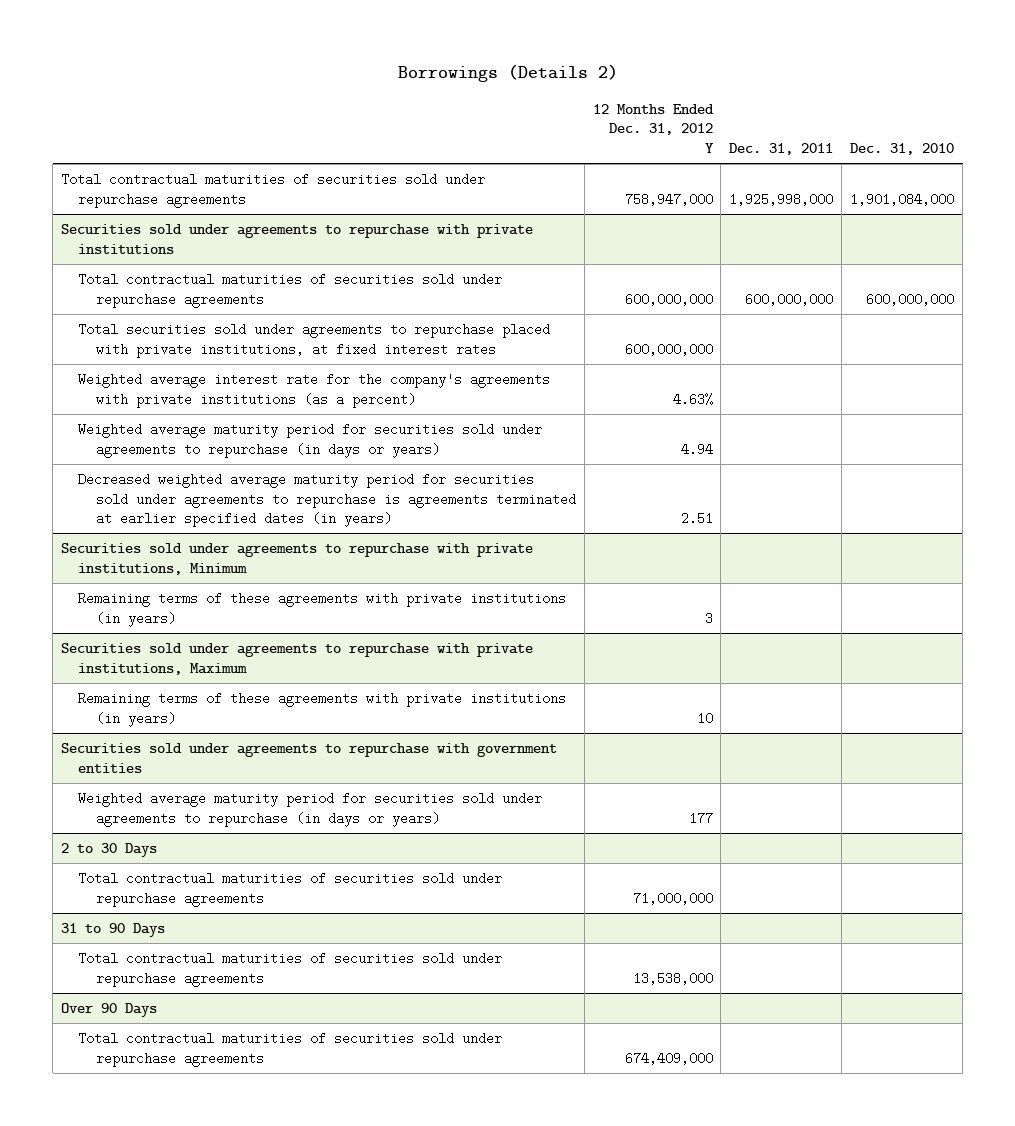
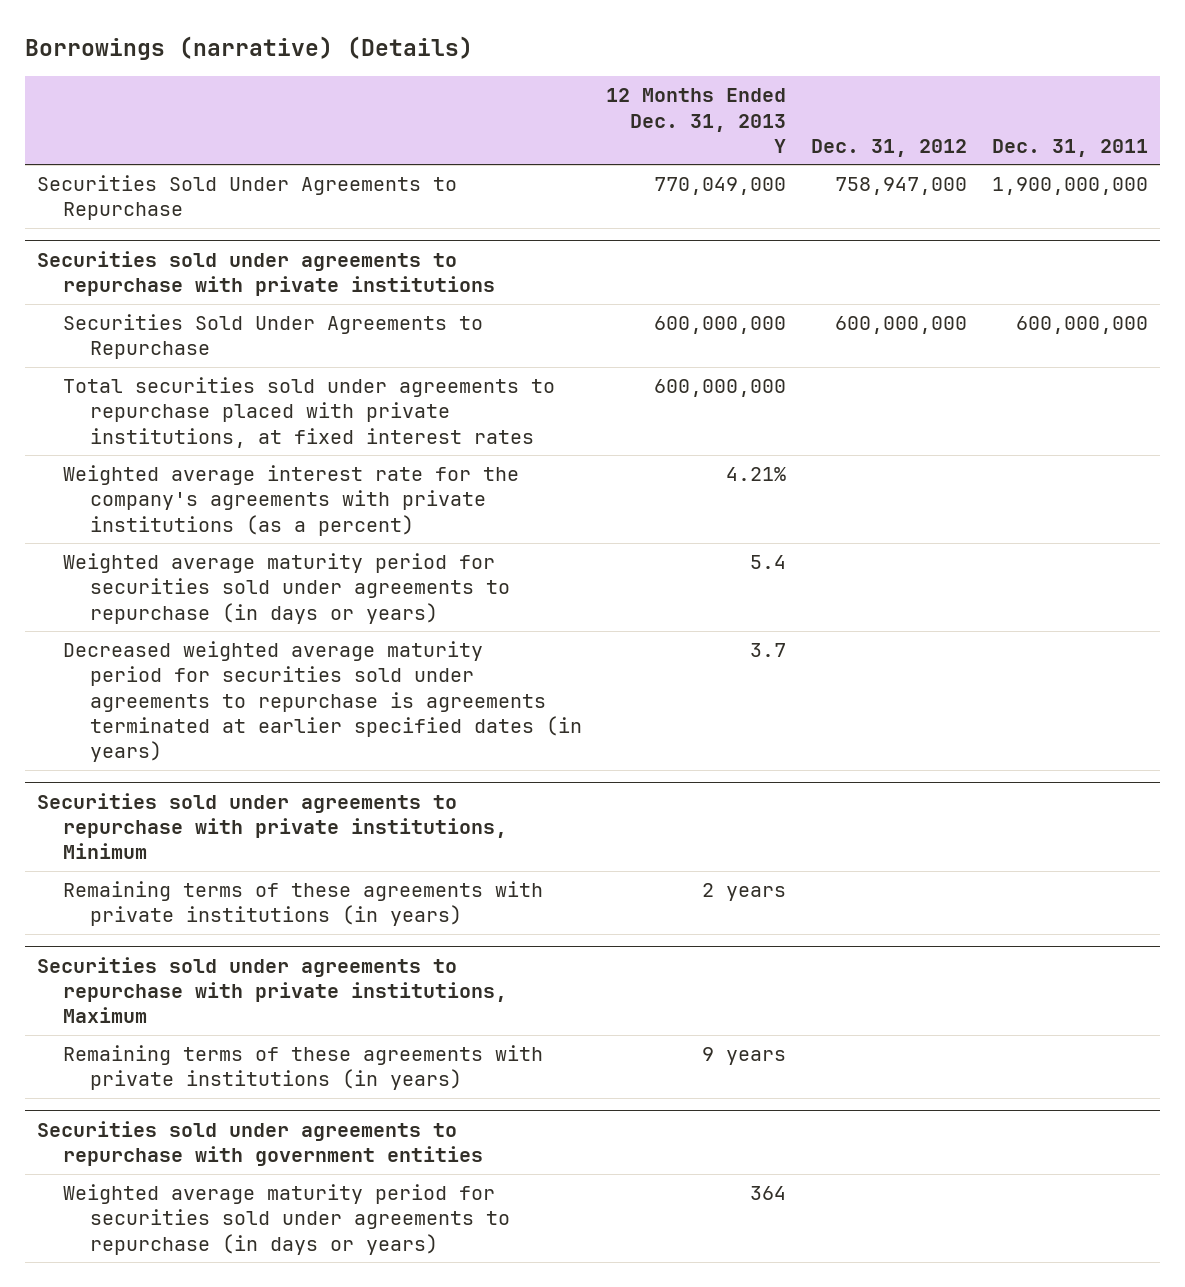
- Borrowings (Details 2)
+ Borrowings (narrative) (Details)
- | 12 Months Ended Dec. 31, 2012 Y | Dec. 31, 2011 | Dec. 31, 2010
+ | 12 Months Ended Dec. 31, 2013 Y | Dec. 31, 2012 | Dec. 31, 2011
- Total contractual maturities of securities sold under repurchase agreements | 758,947,000 | 1,925,998,000 | 1,901,084,000
+ Securities Sold Under Agreements to Repurchase | 770,049,000 | 758,947,000 | 1,900,000,000
@ Securities sold under agreements to repurchase with private institutions
- Total contractual maturities of securities sold under repurchase agreements | 600,000,000 | 600,000,000 | 600,000,000
+ Securities Sold Under Agreements to Repurchase | 600,000,000 | 600,000,000 | 600,000,000
- 2 to 30 Days
- Total contractual maturities of securities sold under repurchase agreements | 71,000,000 | |
- 31 to 90 Days
- Total contractual maturities of securities sold under repurchase agreements | 13,538,000 | |
- Over 90 Days
- Total contractual maturities of securities sold under repurchase agreements | 674,409,000 | |

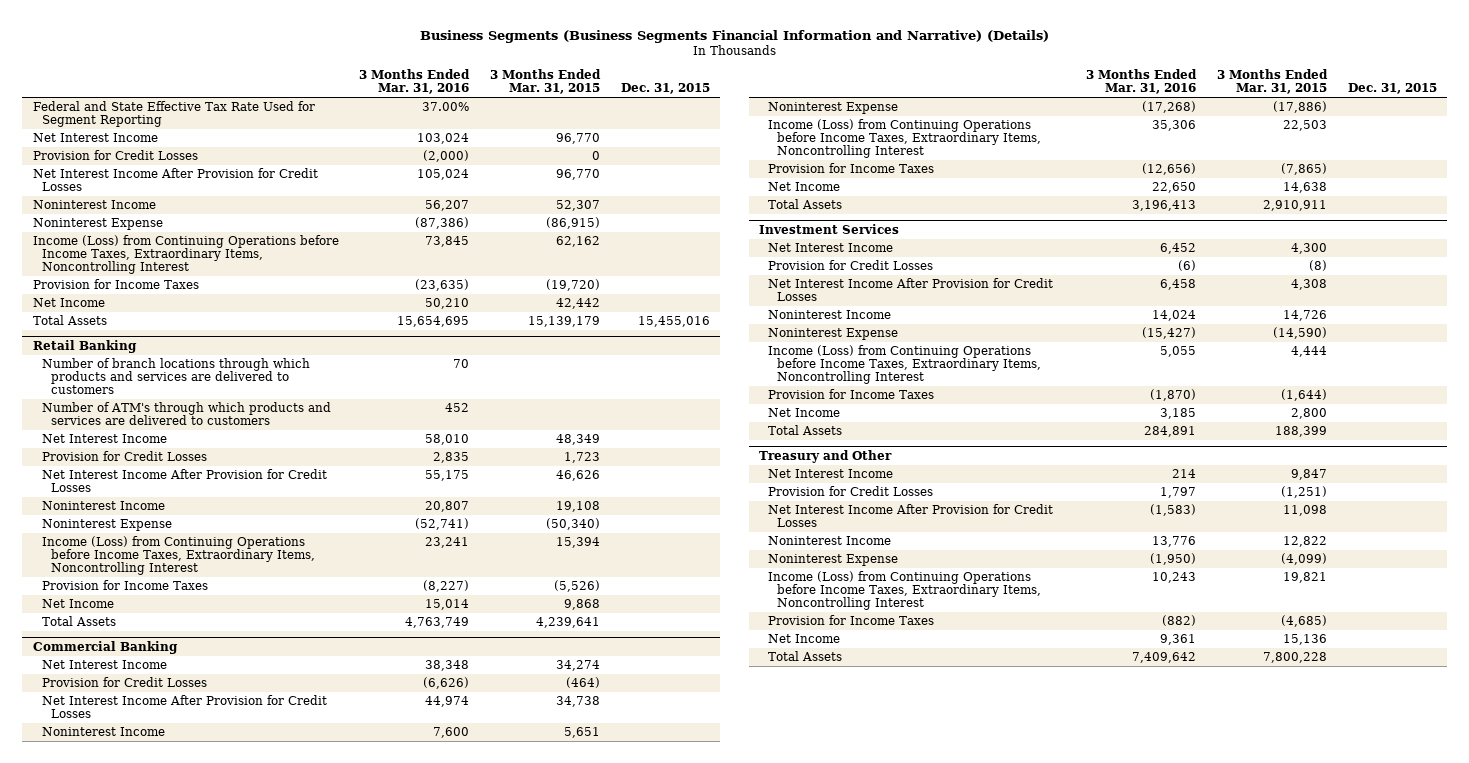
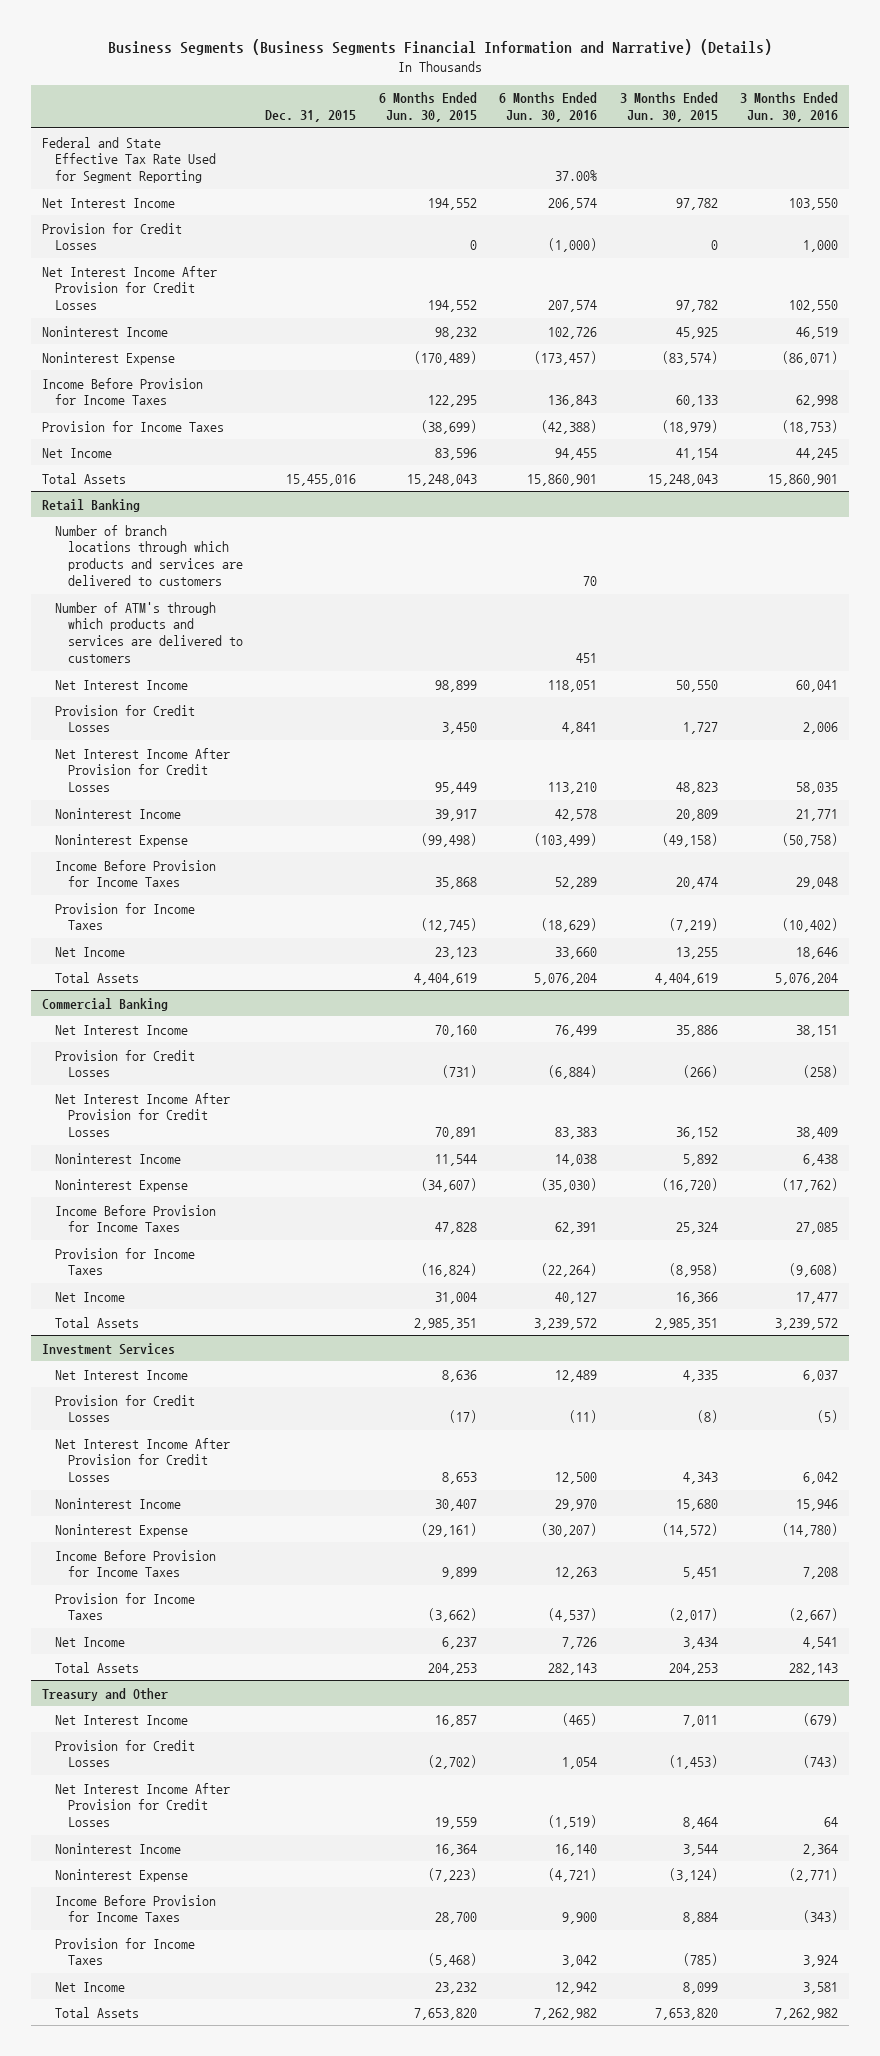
- | 3 Months Ended Mar. 31, 2016 | 3 Months Ended Mar. 31, 2015 | Dec. 31, 2015
+ | Dec. 31, 2015 | 6 Months Ended Jun. 30, 2015 | 6 Months Ended Jun. 30, 2016 | 3 Months Ended Jun. 30, 2015 | 3 Months Ended Jun. 30, 2016
- Income (Loss) from Continuing Operations before Income Taxes, Extraordinary Items, Noncontrolling Interest | 73,845 | 62,162 |
+ Income Before Provision for Income Taxes | | 122,295 | 136,843 | 60,133 | 62,998
@ Retail Banking
- Income (Loss) from Continuing Operations before Income Taxes, Extraordinary Items, Noncontrolling Interest | 23,241 | 15,394 |
+ Income Before Provision for Income Taxes | | 35,868 | 52,289 | 20,474 | 29,048
@ Commercial Banking
- Income (Loss) from Continuing Operations before Income Taxes, Extraordinary Items, Noncontrolling Interest | 35,306 | 22,503 |
+ Income Before Provision for Income Taxes | | 47,828 | 62,391 | 25,324 | 27,085
@ Investment Services
- Income (Loss) from Continuing Operations before Income Taxes, Extraordinary Items, Noncontrolling Interest | 5,055 | 4,444 |
+ Income Before Provision for Income Taxes | | 9,899 | 12,263 | 5,451 | 7,208
@ Treasury and Other
- Income (Loss) from Continuing Operations before Income Taxes, Extraordinary Items, Noncontrolling Interest | 10,243 | 19,821 |
+ Income Before Provision for Income Taxes | | 28,700 | 9,900 | 8,884 | (343)

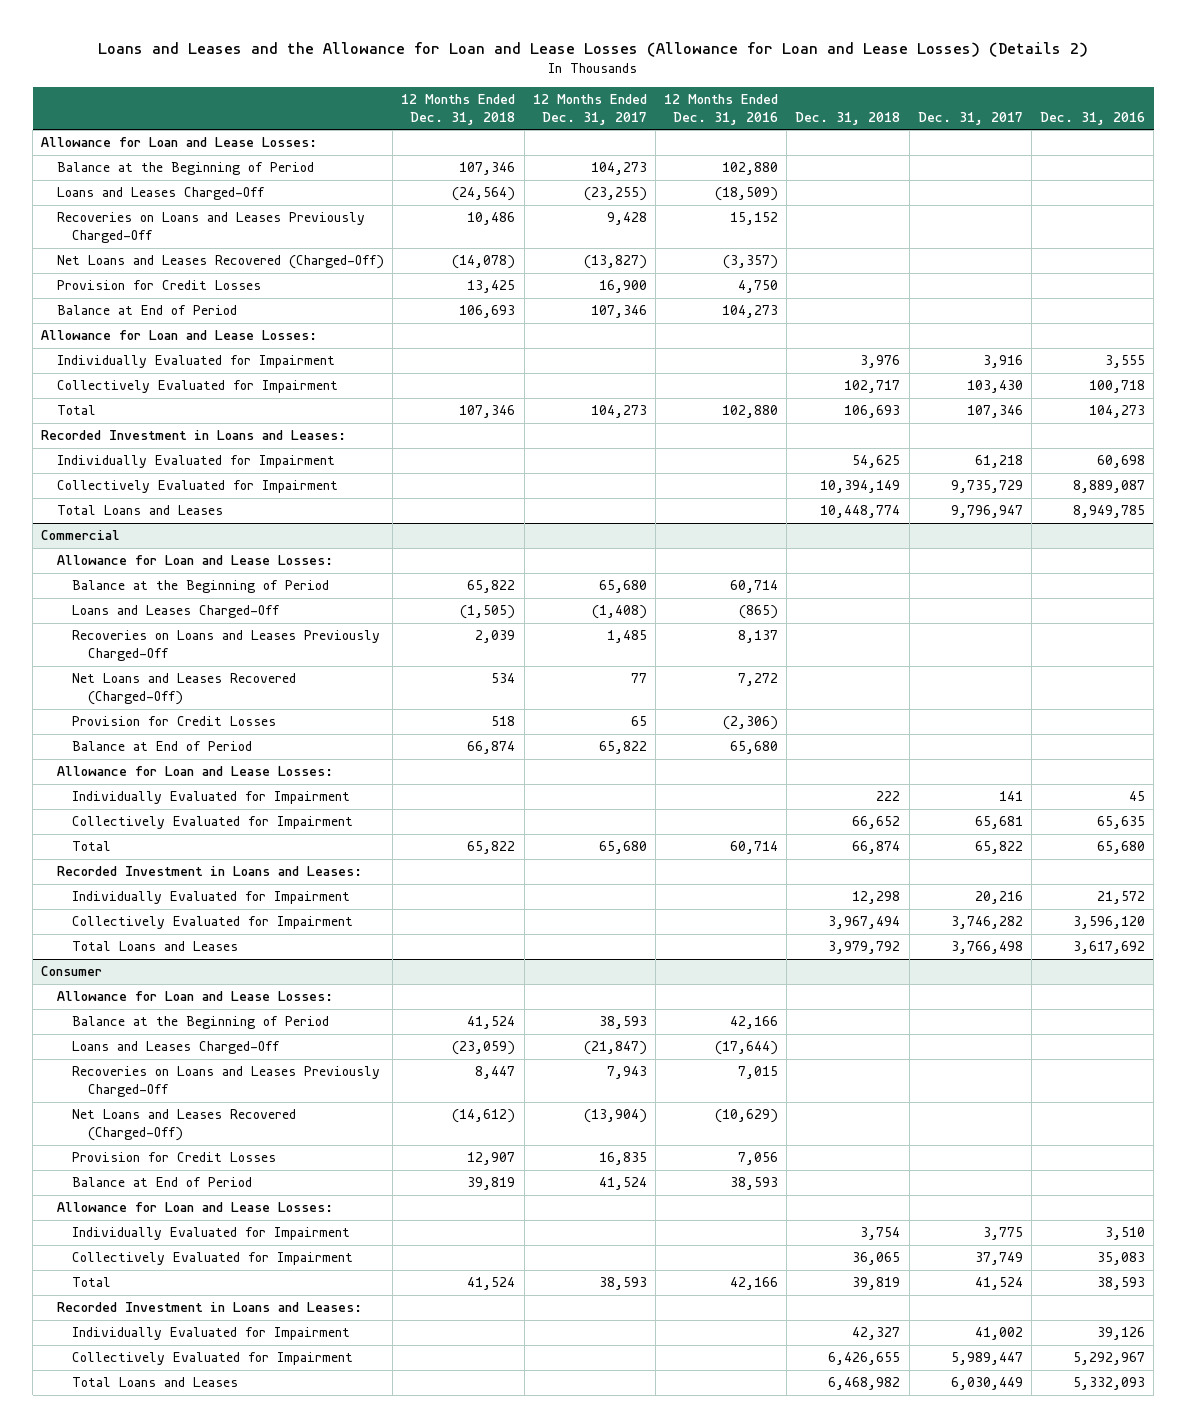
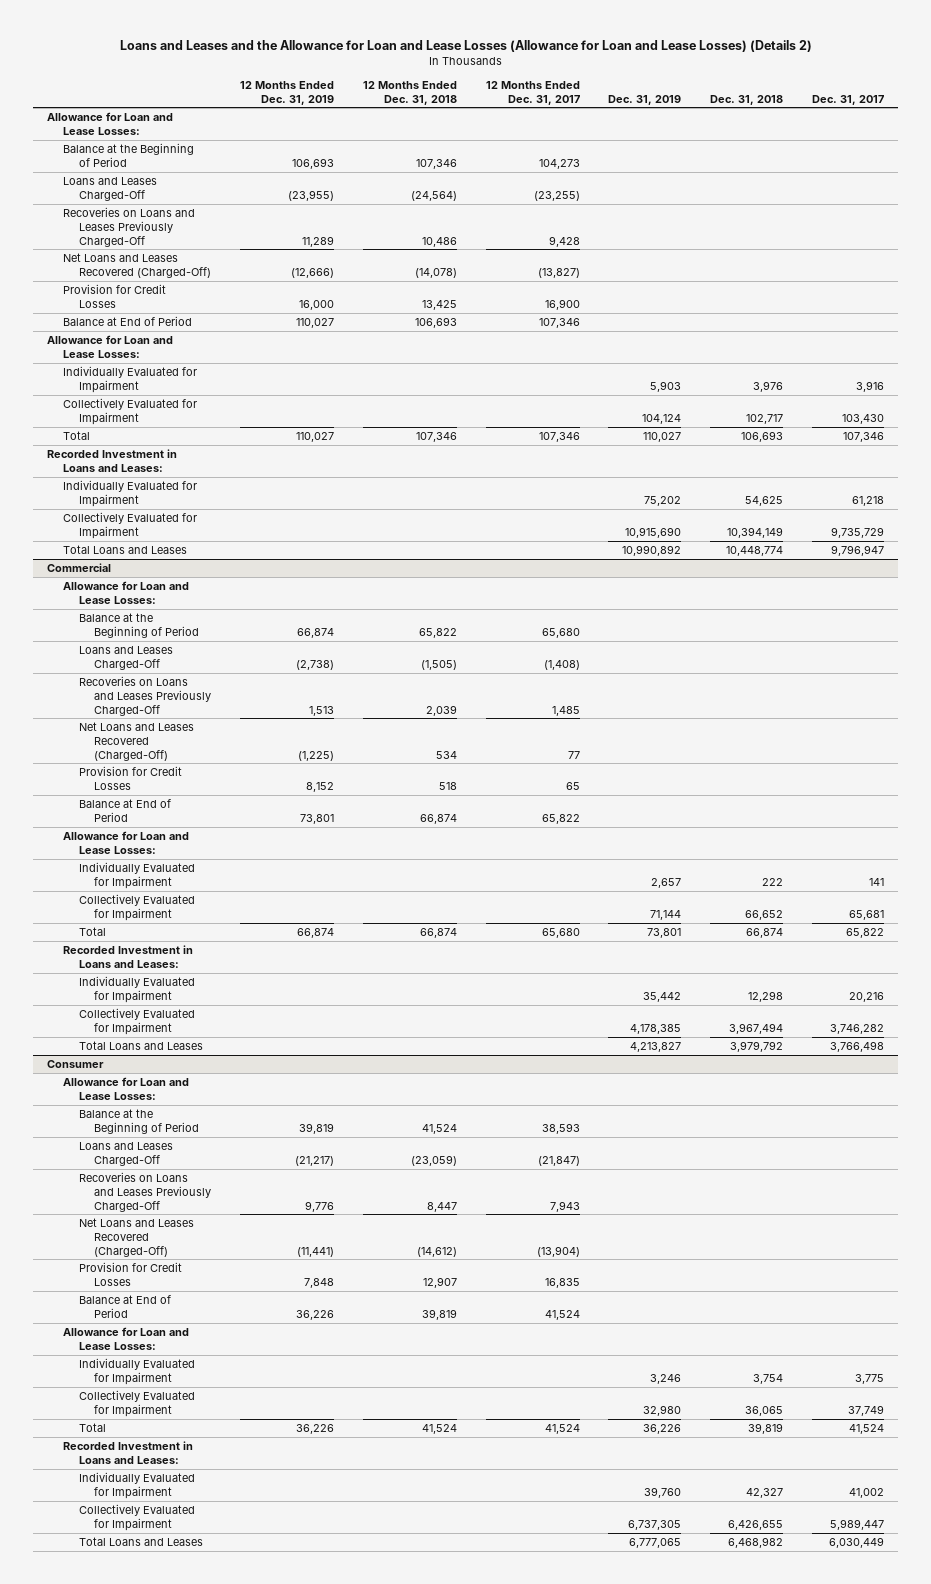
- | 12 Months Ended Dec. 31, 2018 | 12 Months Ended Dec. 31, 2017 | 12 Months Ended Dec. 31, 2016 | Dec. 31, 2018 | Dec. 31, 2017 | Dec. 31, 2016
+ | 12 Months Ended Dec. 31, 2019 | 12 Months Ended Dec. 31, 2018 | 12 Months Ended Dec. 31, 2017 | Dec. 31, 2019 | Dec. 31, 2018 | Dec. 31, 2017
- Total | 107,346 | 104,273 | 102,880 | 106,693 | 107,346 | 104,273
+ Total | 110,027 | 107,346 | 107,346 | 110,027 | 106,693 | 107,346
@ Commercial
- Total | 65,822 | 65,680 | 60,714 | 66,874 | 65,822 | 65,680
+ Total | 66,874 | 66,874 | 65,680 | 73,801 | 66,874 | 65,822
@ Consumer
- Total | 41,524 | 38,593 | 42,166 | 39,819 | 41,524 | 38,593
+ Total | 36,226 | 41,524 | 41,524 | 36,226 | 39,819 | 41,524

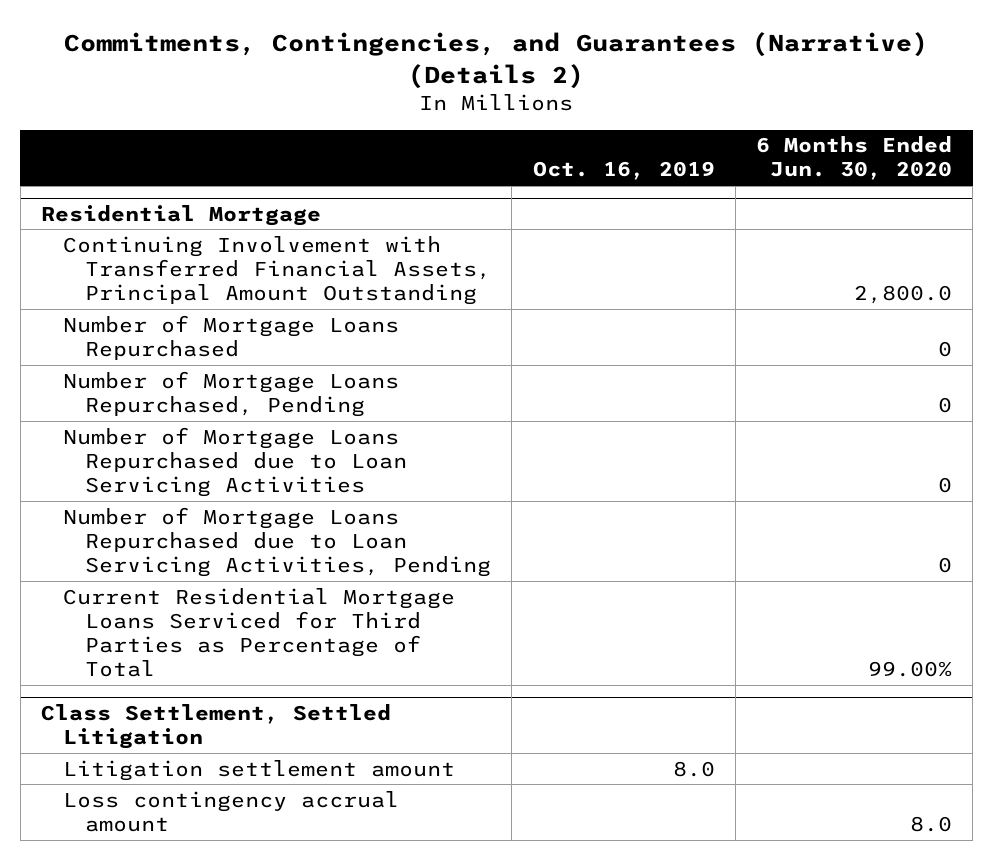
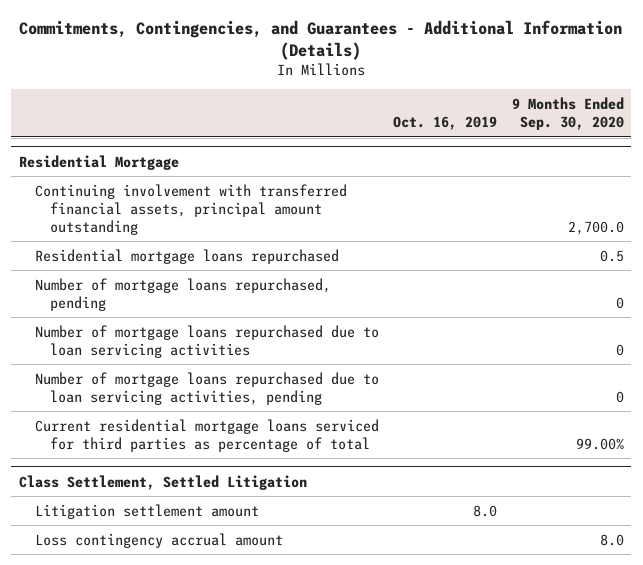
- Commitments, Contingencies, and Guarantees (Narrative) (Details 2)
+ Commitments, Contingencies, and Guarantees - Additional Information (Details)
- | Oct. 16, 2019 | 6 Months Ended Jun. 30, 2020
+ | Oct. 16, 2019 | 9 Months Ended Sep. 30, 2020
@ Residential Mortgage
- Continuing Involvement with Transferred Financial Assets, Principal Amount Outstanding | | 2,800.0
- Number of Mortgage Loans Repurchased | | 0
- Number of Mortgage Loans Repurchased, Pending | | 0
- Number of Mortgage Loans Repurchased due to Loan Servicing Activities | | 0
- Number of Mortgage Loans Repurchased due to Loan Servicing Activities, Pending | | 0
- Current Residential Mortgage Loans Serviced for Third Parties as Percentage of Total | | 99.00%
+ Continuing involvement with transferred financial assets, principal amount outstanding | | 2,700.0
+ Residential mortgage loans repurchased | | 0.5
+ Number of mortgage loans repurchased, pending | | 0
+ Number of mortgage loans repurchased due to loan servicing activities | | 0
+ Number of mortgage loans repurchased due to loan servicing activities, pending | | 0
+ Current residential mortgage loans serviced for third parties as percentage of total | | 99.00%

